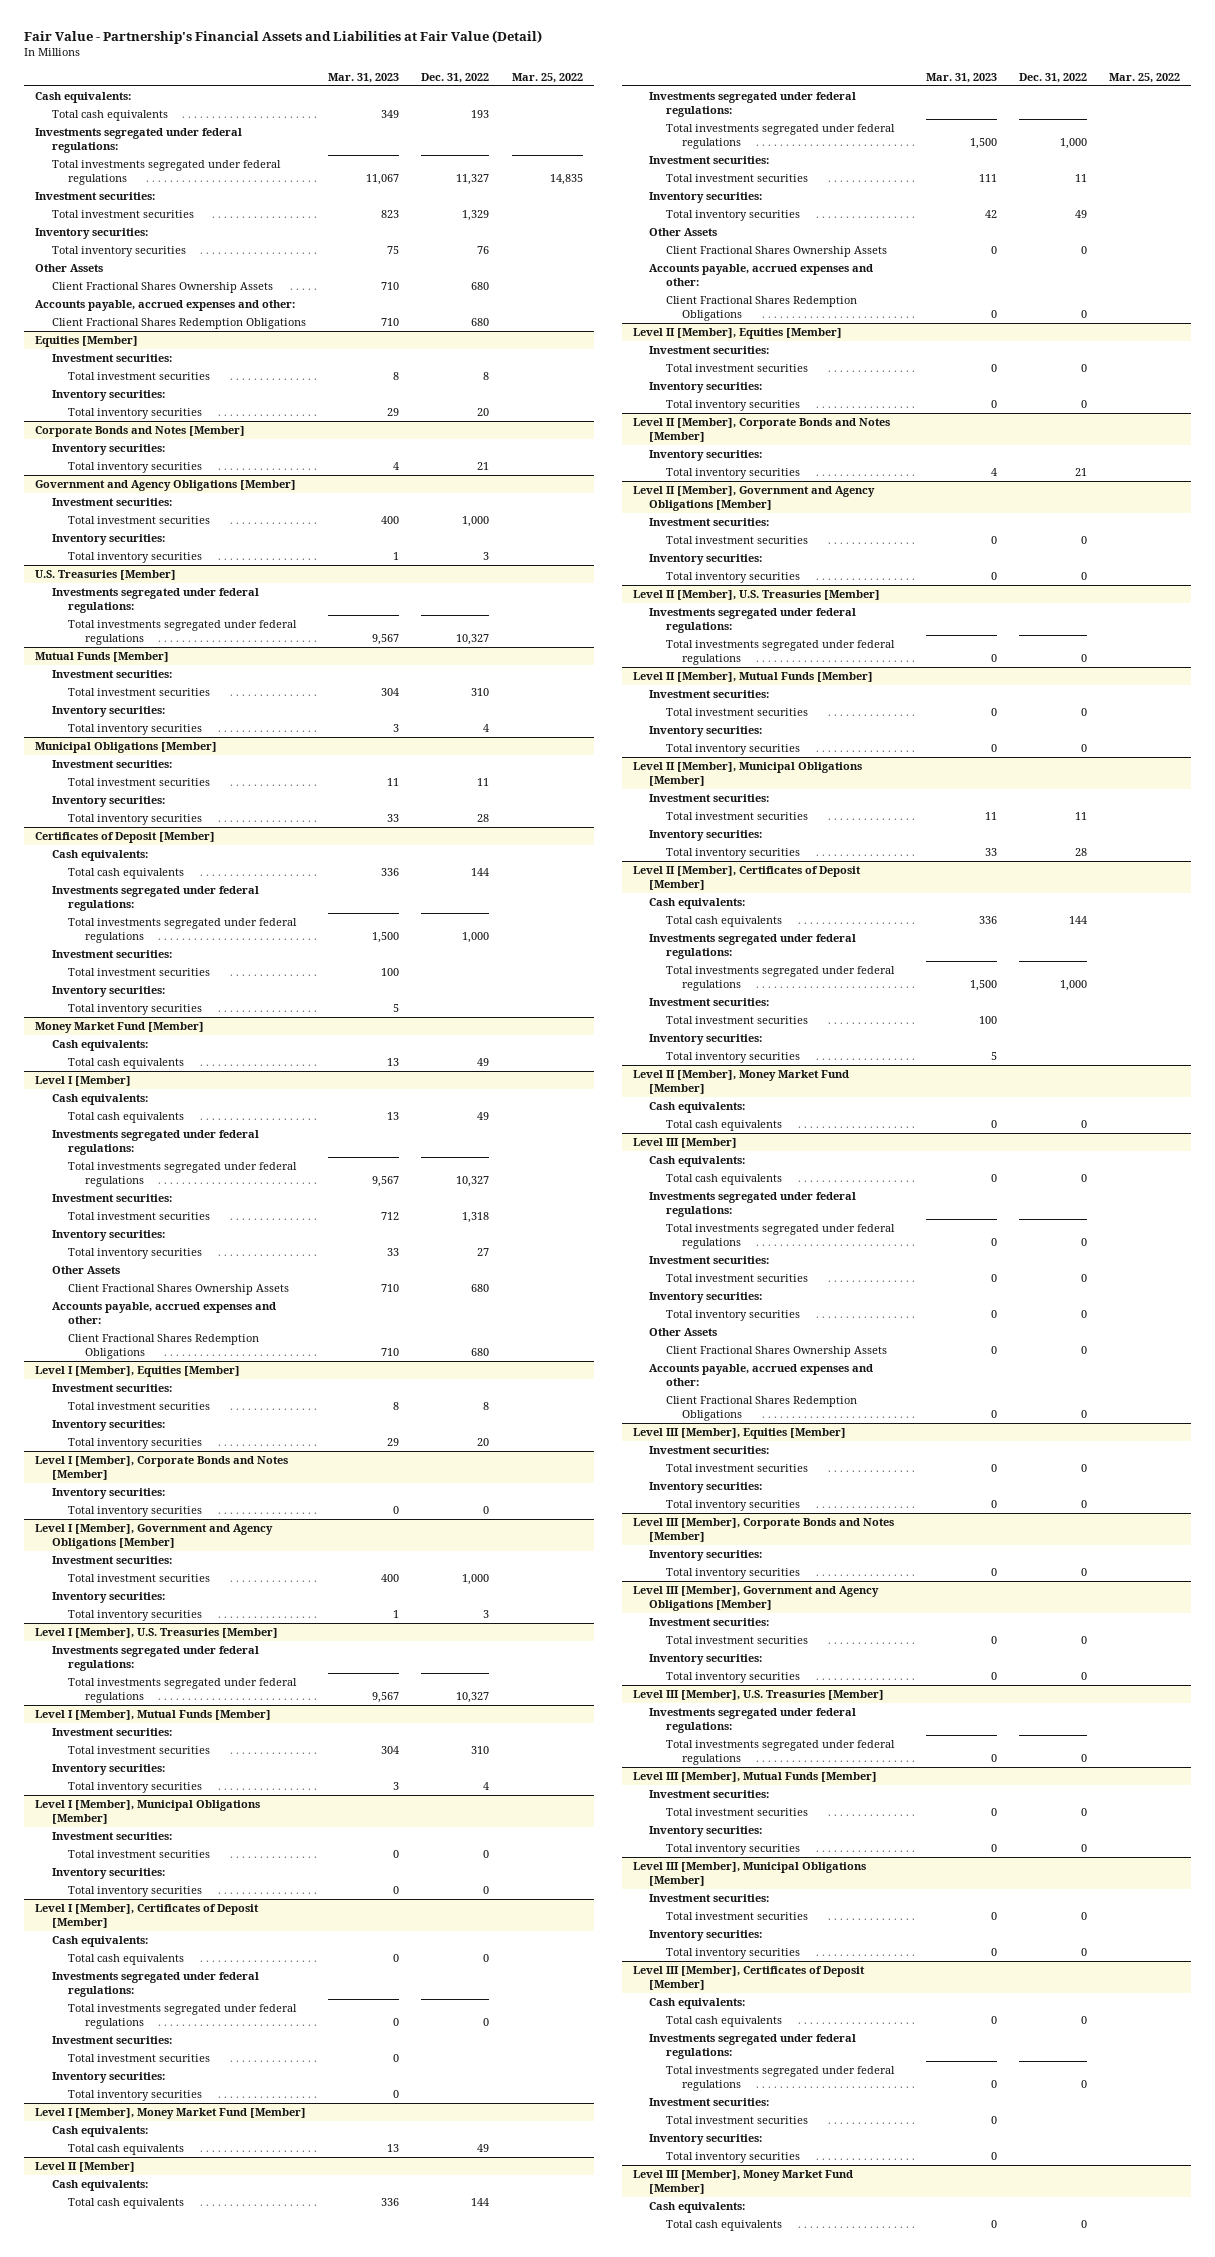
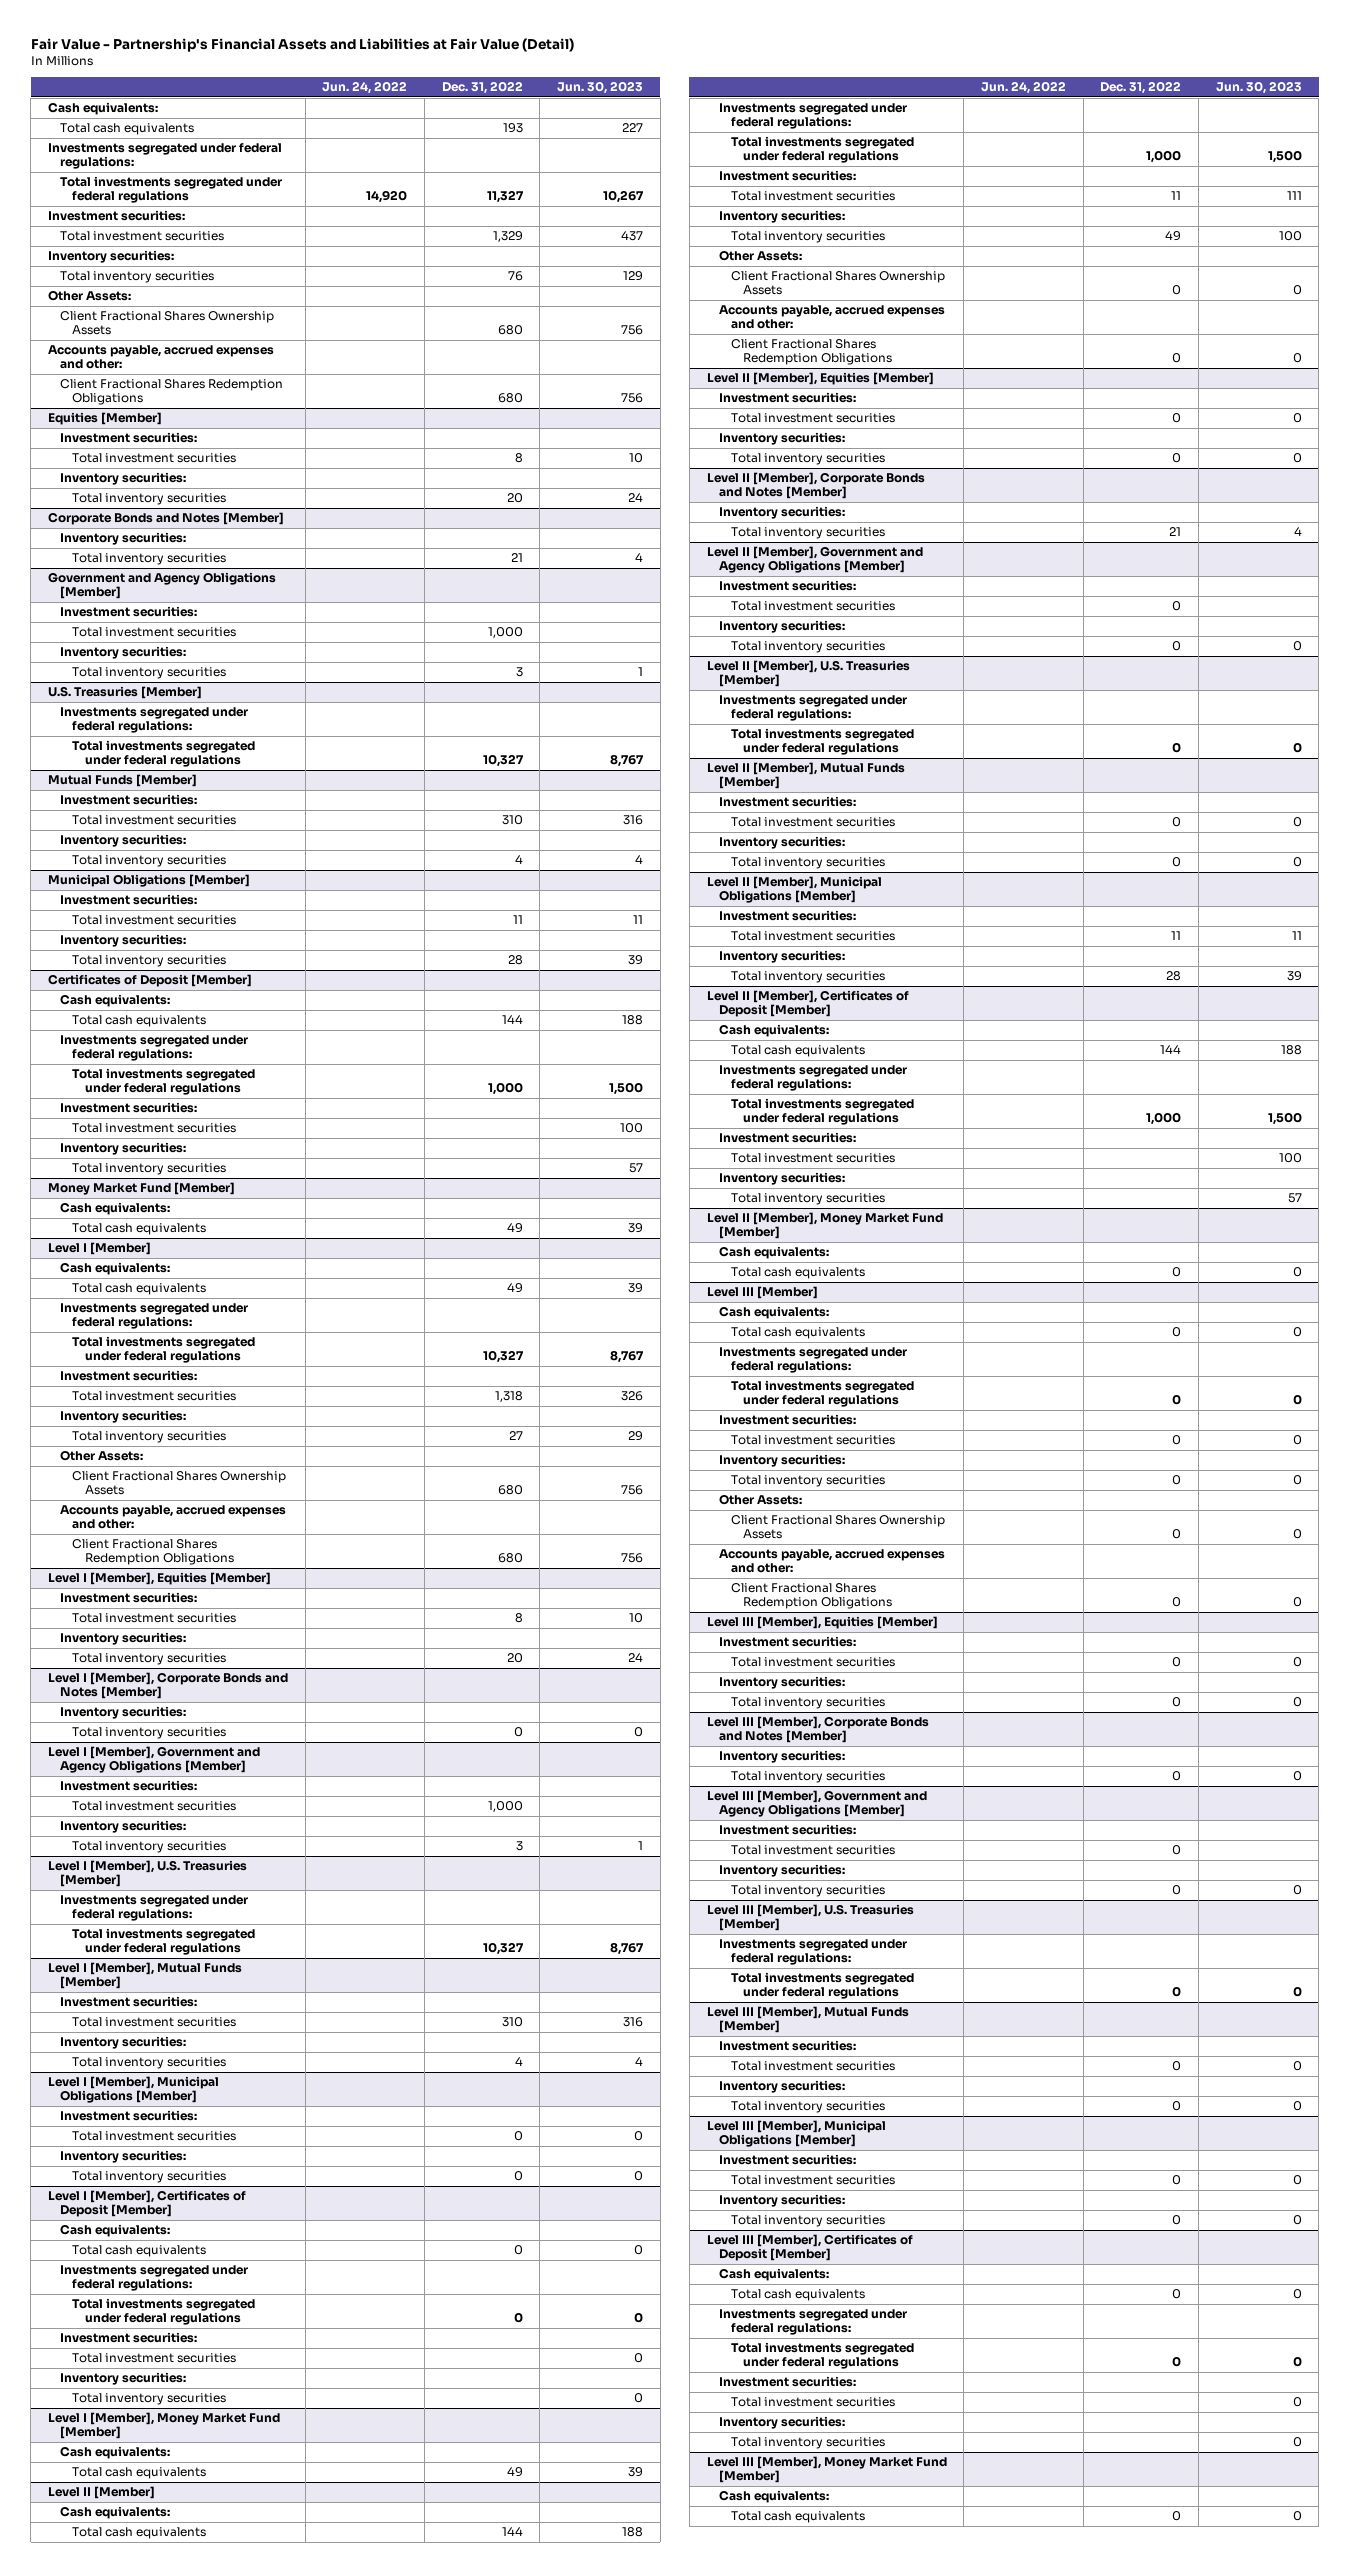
- | Mar. 31, 2023 | Dec. 31, 2022 | Mar. 25, 2022
+ | Jun. 24, 2022 | Dec. 31, 2022 | Jun. 30, 2023
- Other Assets
+ Other Assets:
@ Level I [Member]
- Other Assets
+ Other Assets:
@ Level II [Member]
- Other Assets
+ Other Assets:
@ Level III [Member]
- Other Assets
+ Other Assets:

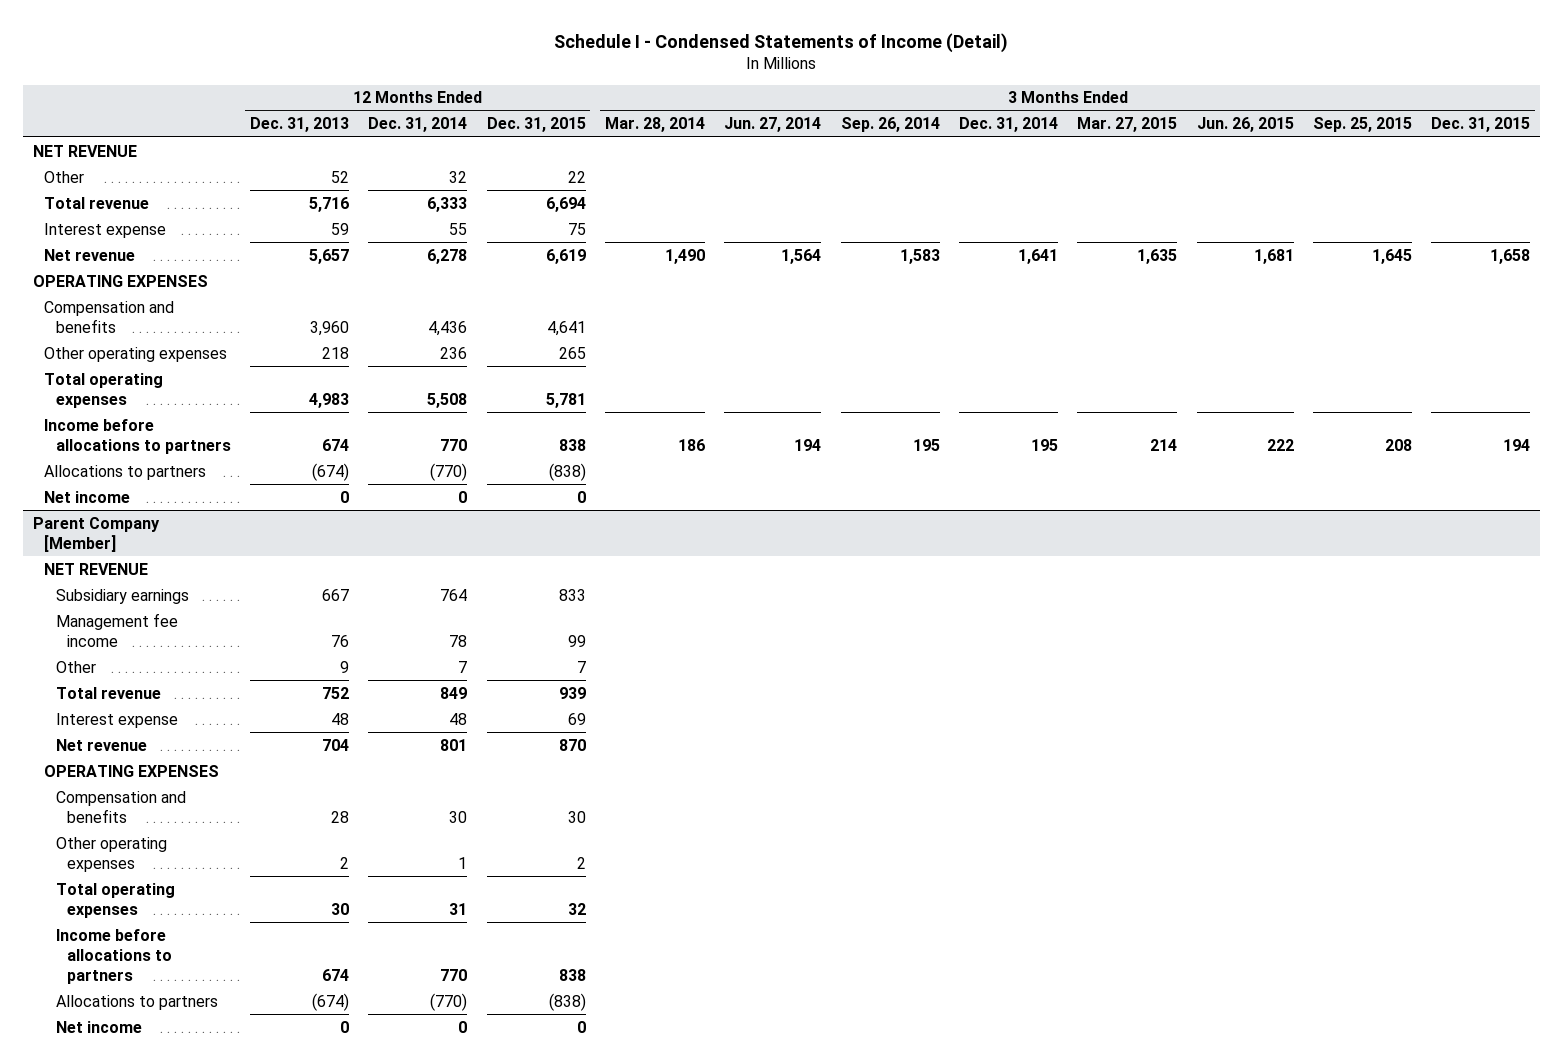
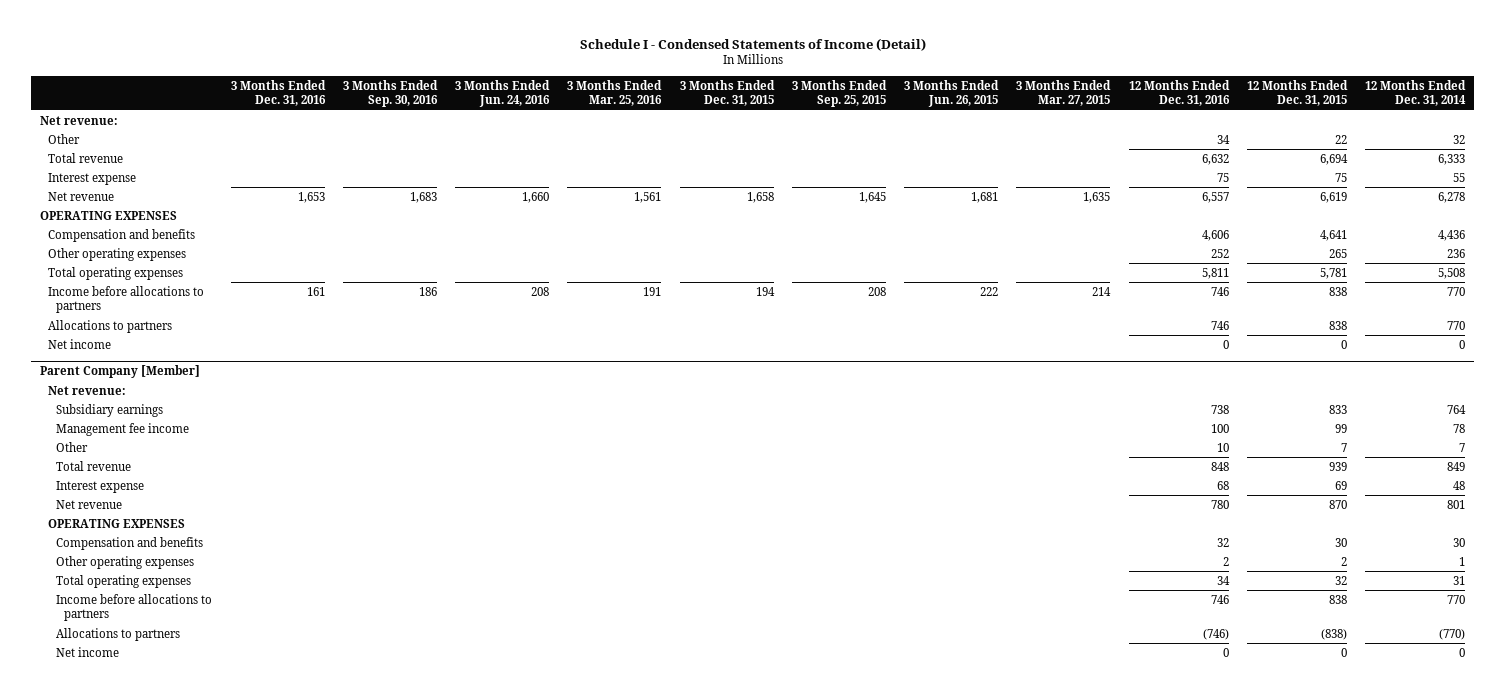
- | 12 Months Ended Dec. 31, 2013 | 12 Months Ended Dec. 31, 2014 | 12 Months Ended Dec. 31, 2015 | 3 Months Ended Mar. 28, 2014 | 3 Months Ended Jun. 27, 2014 | 3 Months Ended Sep. 26, 2014 | 3 Months Ended Dec. 31, 2014 | 3 Months Ended Mar. 27, 2015 | 3 Months Ended Jun. 26, 2015 | 3 Months Ended Sep. 25, 2015 | 3 Months Ended Dec. 31, 2015
+ | 3 Months Ended Dec. 31, 2016 | 3 Months Ended Sep. 30, 2016 | 3 Months Ended Jun. 24, 2016 | 3 Months Ended Mar. 25, 2016 | 3 Months Ended Dec. 31, 2015 | 3 Months Ended Sep. 25, 2015 | 3 Months Ended Jun. 26, 2015 | 3 Months Ended Mar. 27, 2015 | 12 Months Ended Dec. 31, 2016 | 12 Months Ended Dec. 31, 2015 | 12 Months Ended Dec. 31, 2014
- NET REVENUE
+ Net revenue:
- Allocations to partners | (674) | (770) | (838) | | | | | | | |
+ Allocations to partners | | | | | | | | | 746 | 838 | 770
@ Parent Company [Member]
- NET REVENUE
+ Net revenue:

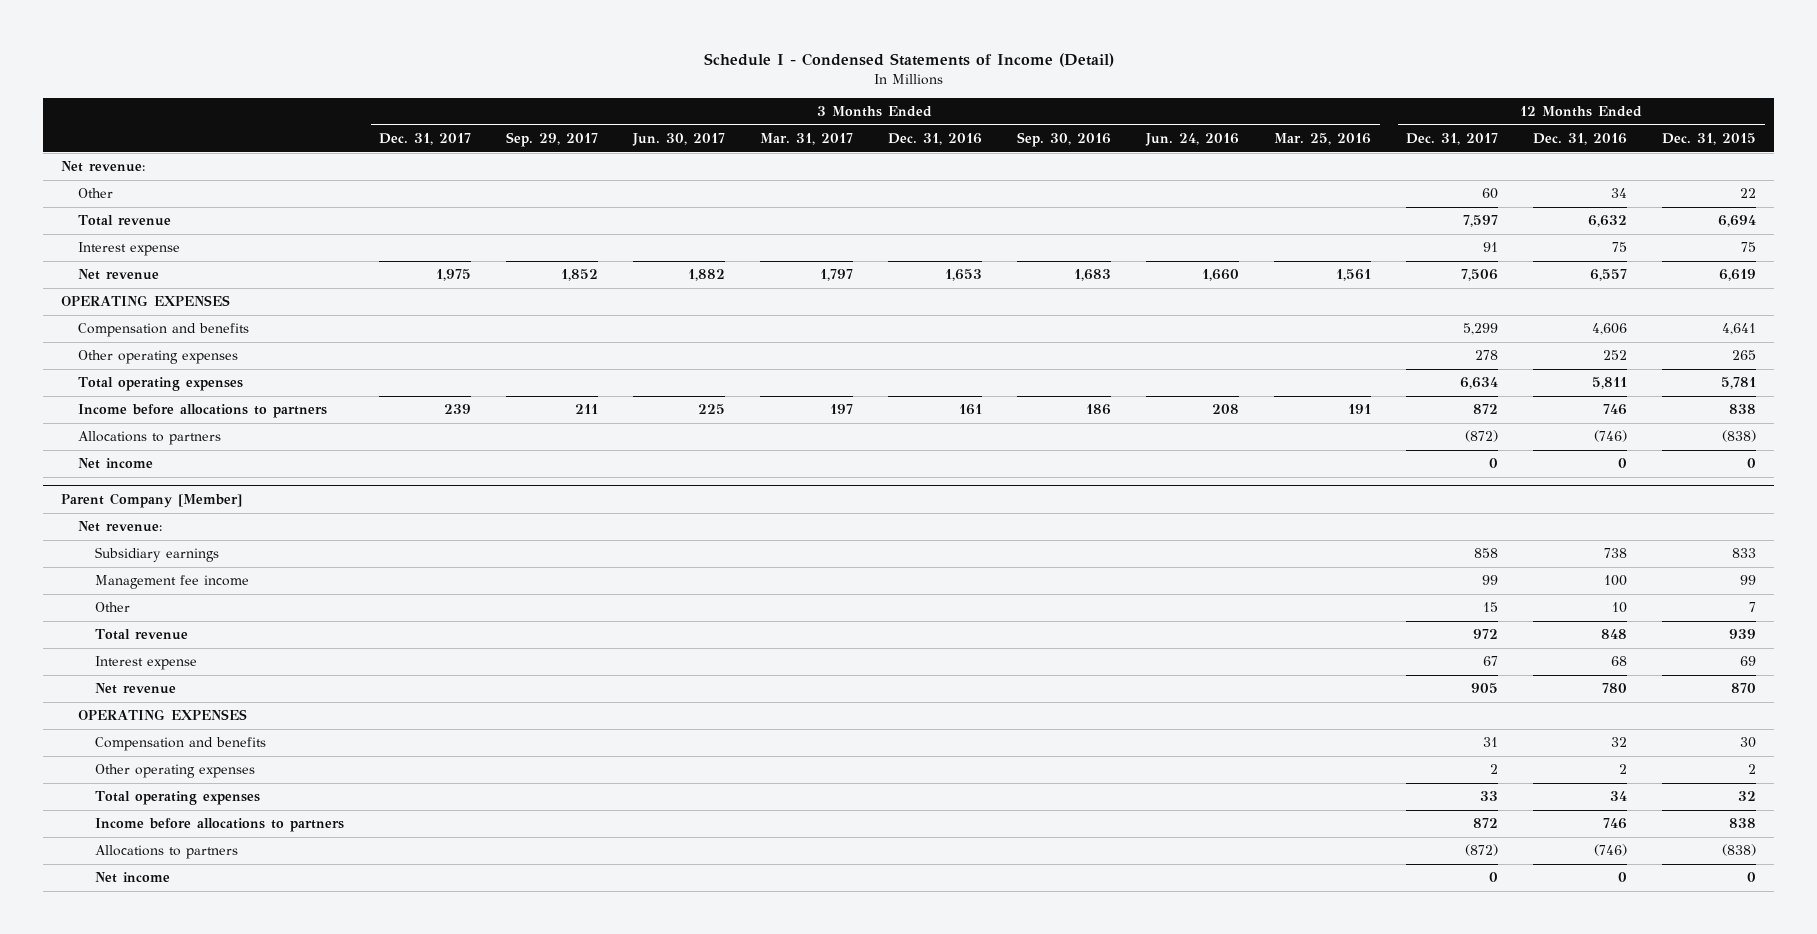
- | 3 Months Ended Dec. 31, 2016 | 3 Months Ended Sep. 30, 2016 | 3 Months Ended Jun. 24, 2016 | 3 Months Ended Mar. 25, 2016 | 3 Months Ended Dec. 31, 2015 | 3 Months Ended Sep. 25, 2015 | 3 Months Ended Jun. 26, 2015 | 3 Months Ended Mar. 27, 2015 | 12 Months Ended Dec. 31, 2016 | 12 Months Ended Dec. 31, 2015 | 12 Months Ended Dec. 31, 2014
+ | 3 Months Ended Dec. 31, 2017 | 3 Months Ended Sep. 29, 2017 | 3 Months Ended Jun. 30, 2017 | 3 Months Ended Mar. 31, 2017 | 3 Months Ended Dec. 31, 2016 | 3 Months Ended Sep. 30, 2016 | 3 Months Ended Jun. 24, 2016 | 3 Months Ended Mar. 25, 2016 | 12 Months Ended Dec. 31, 2017 | 12 Months Ended Dec. 31, 2016 | 12 Months Ended Dec. 31, 2015
- Allocations to partners | | | | | | | | | 746 | 838 | 770
+ Allocations to partners | | | | | | | | | (872) | (746) | (838)

